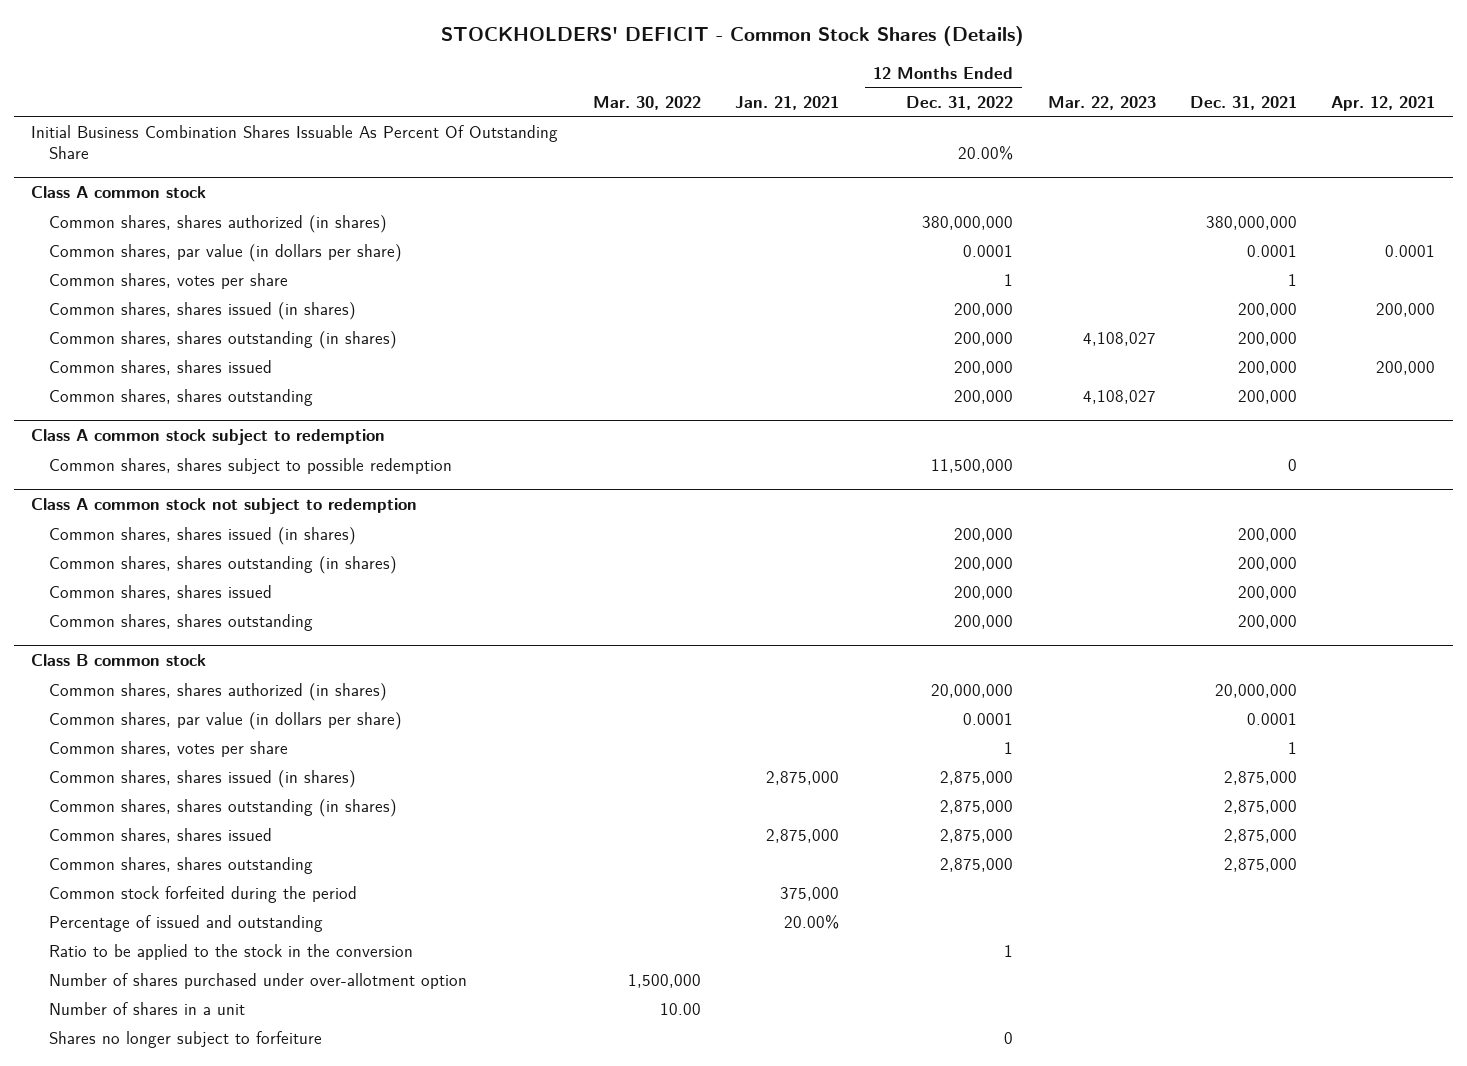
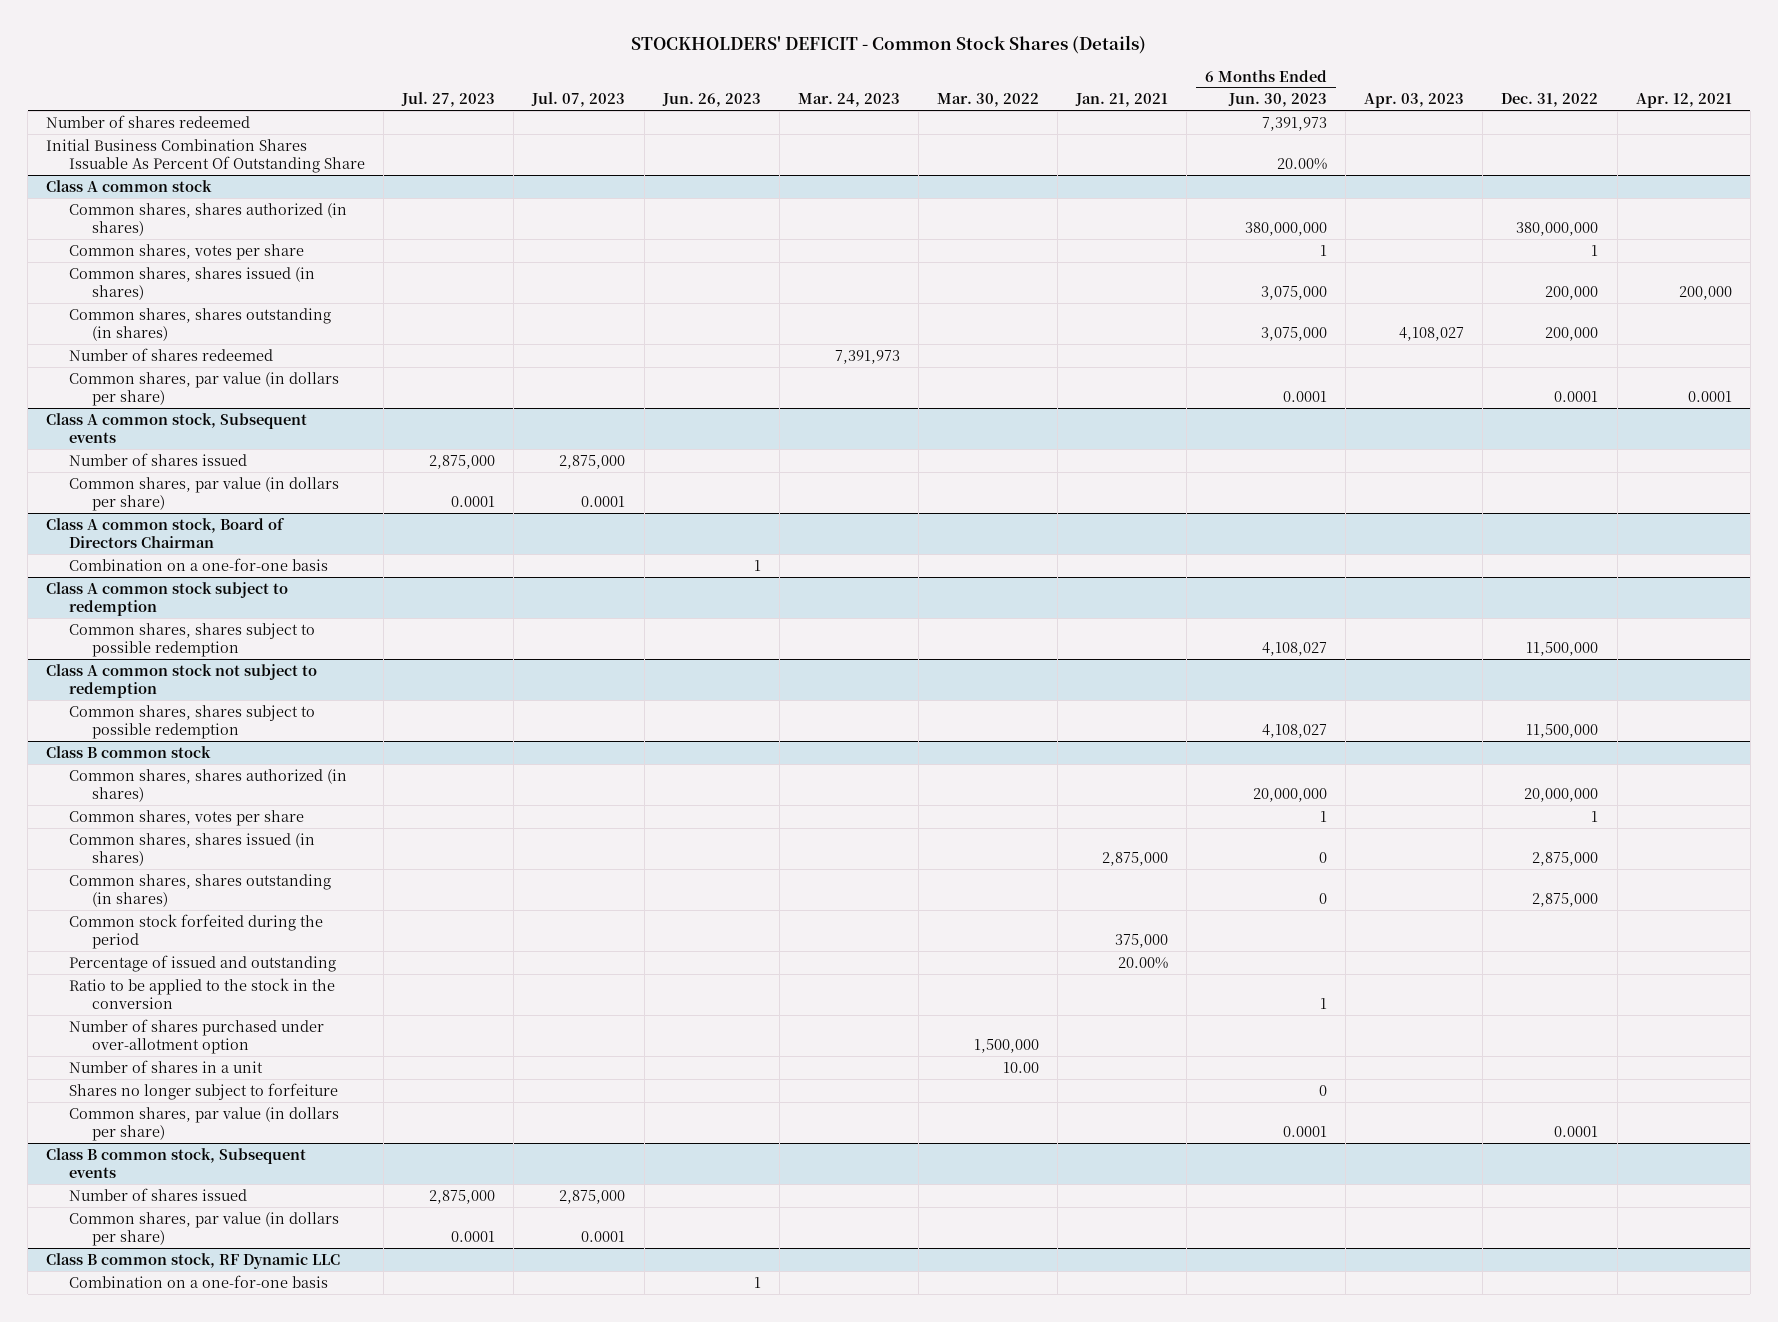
- | Mar. 30, 2022 | Jan. 21, 2021 | 12 Months Ended Dec. 31, 2022 | Mar. 22, 2023 | Dec. 31, 2021 | Apr. 12, 2021
+ | Jul. 27, 2023 | Jul. 07, 2023 | Jun. 26, 2023 | Mar. 24, 2023 | Mar. 30, 2022 | Jan. 21, 2021 | 6 Months Ended Jun. 30, 2023 | Apr. 03, 2023 | Dec. 31, 2022 | Apr. 12, 2021
+ Number of shares redeemed | | | | | | | 7,391,973 | | |
@ Class A common stock
- Common shares, shares issued | | | 200,000 | | 200,000 | 200,000
- Common shares, shares outstanding | | | 200,000 | 4,108,027 | 200,000 |
+ Number of shares redeemed | | | | 7,391,973 | | | | | |
moved down: Common shares, par value (in dollars per share) | | | | | | | 0.0001 | | 0.0001 | 0.0001
+ Class A common stock, Subsequent events
+ Number of shares issued | 2,875,000 | 2,875,000 | | | | | | | |
+ Common shares, par value (in dollars per share) | 0.0001 | 0.0001 | | | | | | | |
+ Class A common stock, Board of Directors Chairman
+ Combination on a one-for-one basis | | | 1 | | | | | | |
@ Class A common stock not subject to redemption
- Common shares, shares issued (in shares) | | | 200,000 | | 200,000 |
- Common shares, shares outstanding (in shares) | | | 200,000 | | 200,000 |
- Common shares, shares issued | | | 200,000 | | 200,000 |
- Common shares, shares outstanding | | | 200,000 | | 200,000 |
+ Common shares, shares subject to possible redemption | | | | | | | 4,108,027 | | 11,500,000 |
@ Class B common stock
- Common shares, shares issued | | 2,875,000 | 2,875,000 | | 2,875,000 |
- Common shares, shares outstanding | | | 2,875,000 | | 2,875,000 |
moved down: Common shares, par value (in dollars per share) | | | | | | | 0.0001 | | 0.0001 |
+ Class B common stock, Subsequent events
+ Number of shares issued | 2,875,000 | 2,875,000 | | | | | | | |
+ Common shares, par value (in dollars per share) | 0.0001 | 0.0001 | | | | | | | |
+ Class B common stock, RF Dynamic LLC
+ Combination on a one-for-one basis | | | 1 | | | | | | |

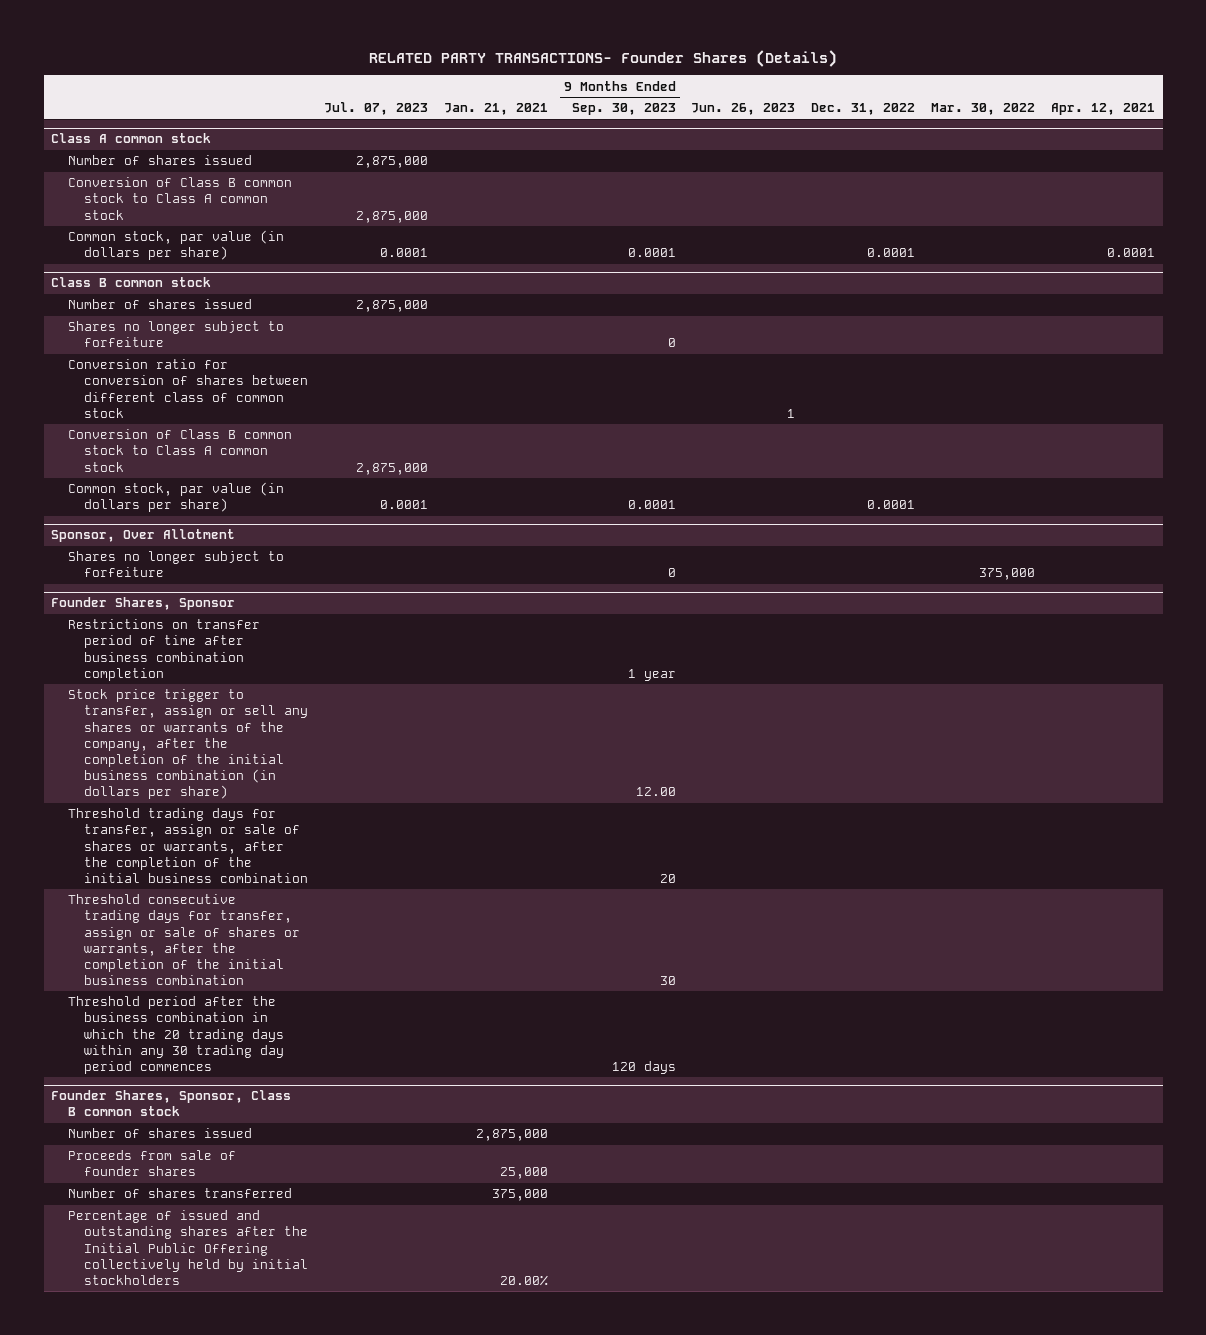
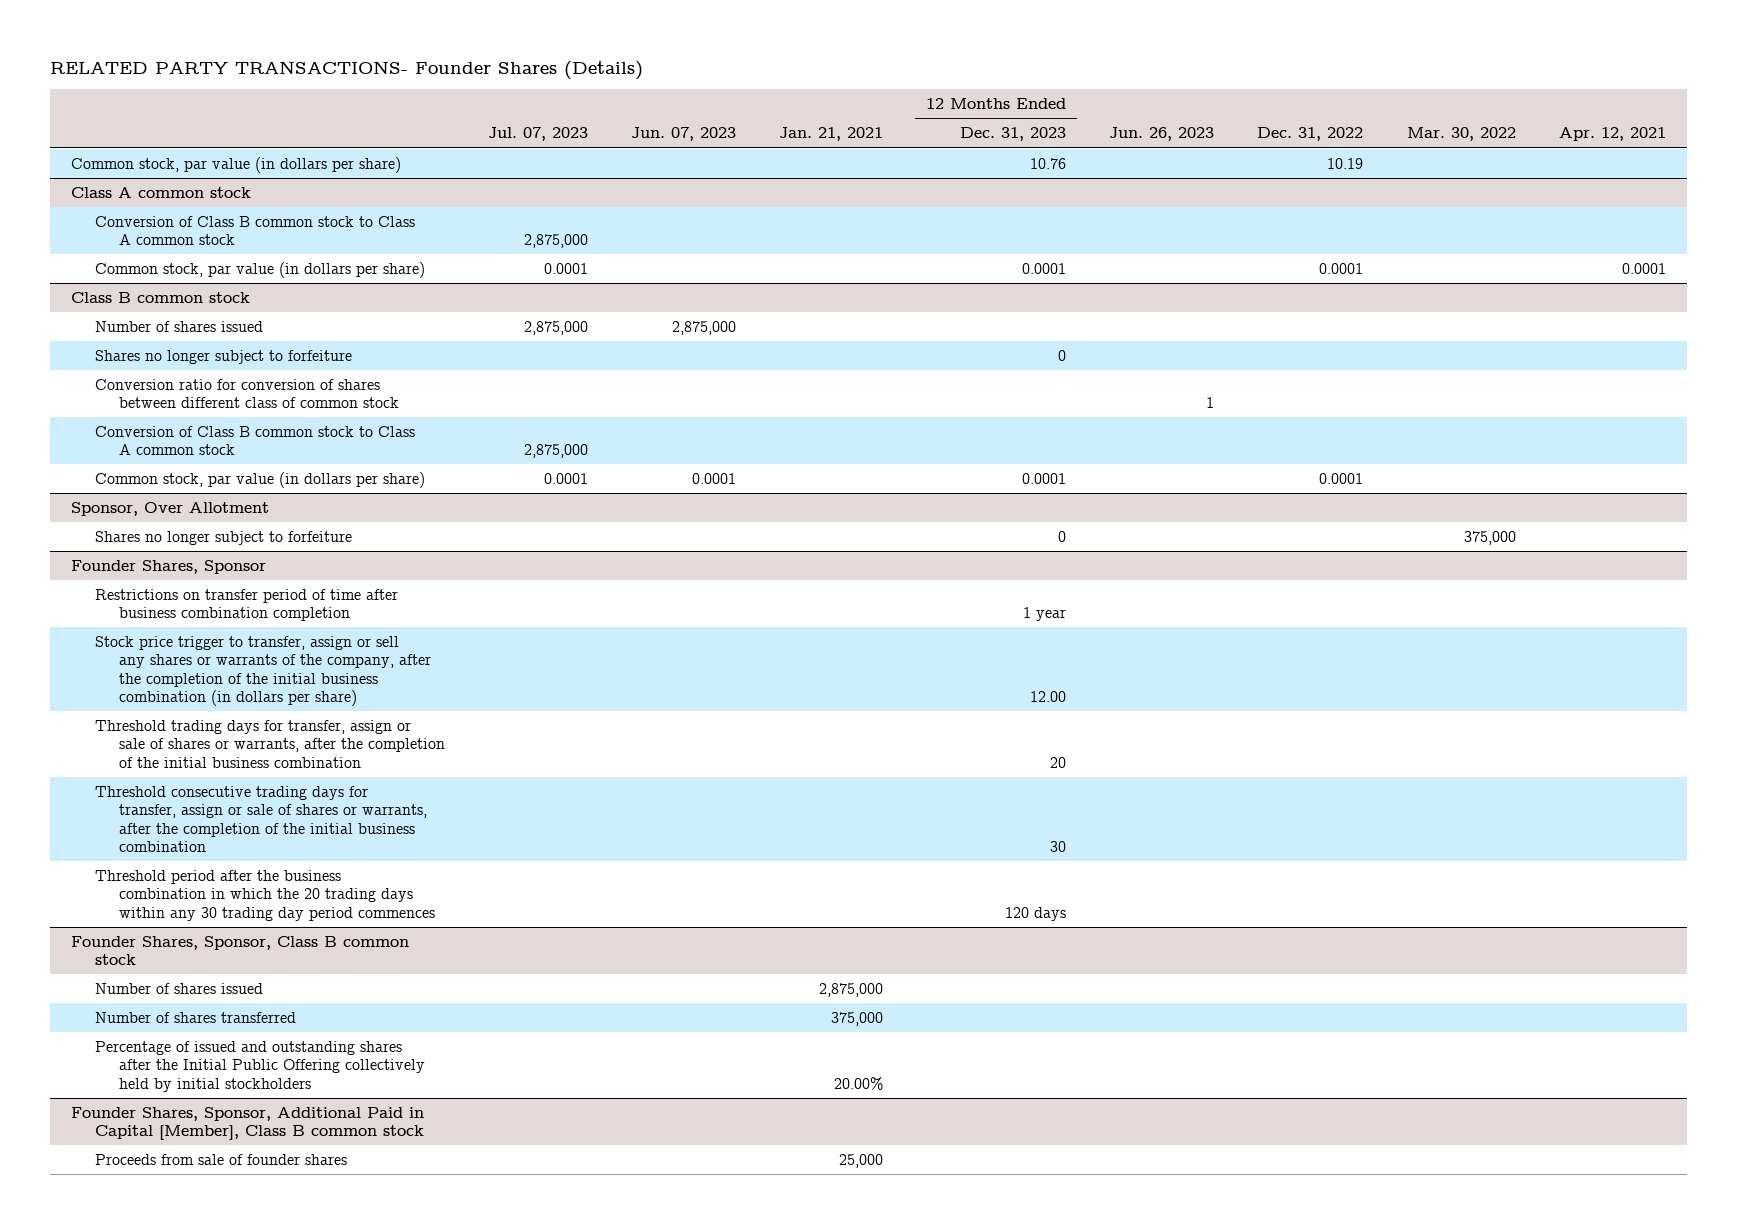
- | Jul. 07, 2023 | Jan. 21, 2021 | 9 Months Ended Sep. 30, 2023 | Jun. 26, 2023 | Dec. 31, 2022 | Mar. 30, 2022 | Apr. 12, 2021
+ | Jul. 07, 2023 | Jun. 07, 2023 | Jan. 21, 2021 | 12 Months Ended Dec. 31, 2023 | Jun. 26, 2023 | Dec. 31, 2022 | Mar. 30, 2022 | Apr. 12, 2021
+ Common stock, par value (in dollars per share) | | | | 10.76 | | 10.19 | |
@ Class A common stock
- Number of shares issued | 2,875,000 | | | | | |
@ Founder Shares, Sponsor, Class B common stock
- Proceeds from sale of founder shares | | 25,000 | | | | |
+ Founder Shares, Sponsor, Additional Paid in Capital [Member], Class B common stock
+ Proceeds from sale of founder shares | | | 25,000 | | | | |

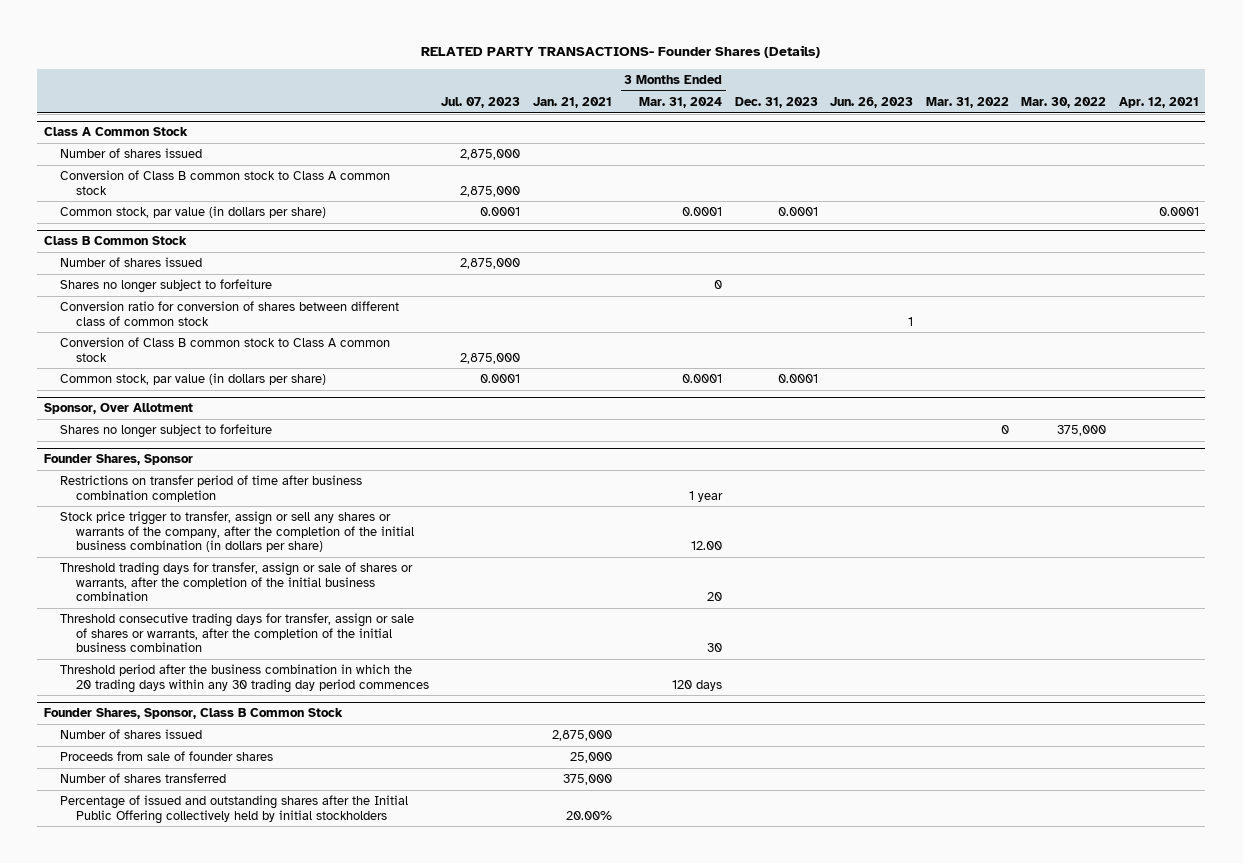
- | Jul. 07, 2023 | Jun. 07, 2023 | Jan. 21, 2021 | 12 Months Ended Dec. 31, 2023 | Jun. 26, 2023 | Dec. 31, 2022 | Mar. 30, 2022 | Apr. 12, 2021
+ | Jul. 07, 2023 | Jan. 21, 2021 | 3 Months Ended Mar. 31, 2024 | Dec. 31, 2023 | Jun. 26, 2023 | Mar. 31, 2022 | Mar. 30, 2022 | Apr. 12, 2021
- Common stock, par value (in dollars per share) | | | | 10.76 | | 10.19 | |
- Class A common stock
+ Class A Common Stock
+ Number of shares issued | 2,875,000 | | | | | | |
- Class B common stock
+ Class B Common Stock
- Founder Shares, Sponsor, Class B common stock
+ Founder Shares, Sponsor, Class B Common Stock
+ Proceeds from sale of founder shares | | 25,000 | | | | | |
- Founder Shares, Sponsor, Additional Paid in Capital [Member], Class B common stock
- Proceeds from sale of founder shares | | | 25,000 | | | | |

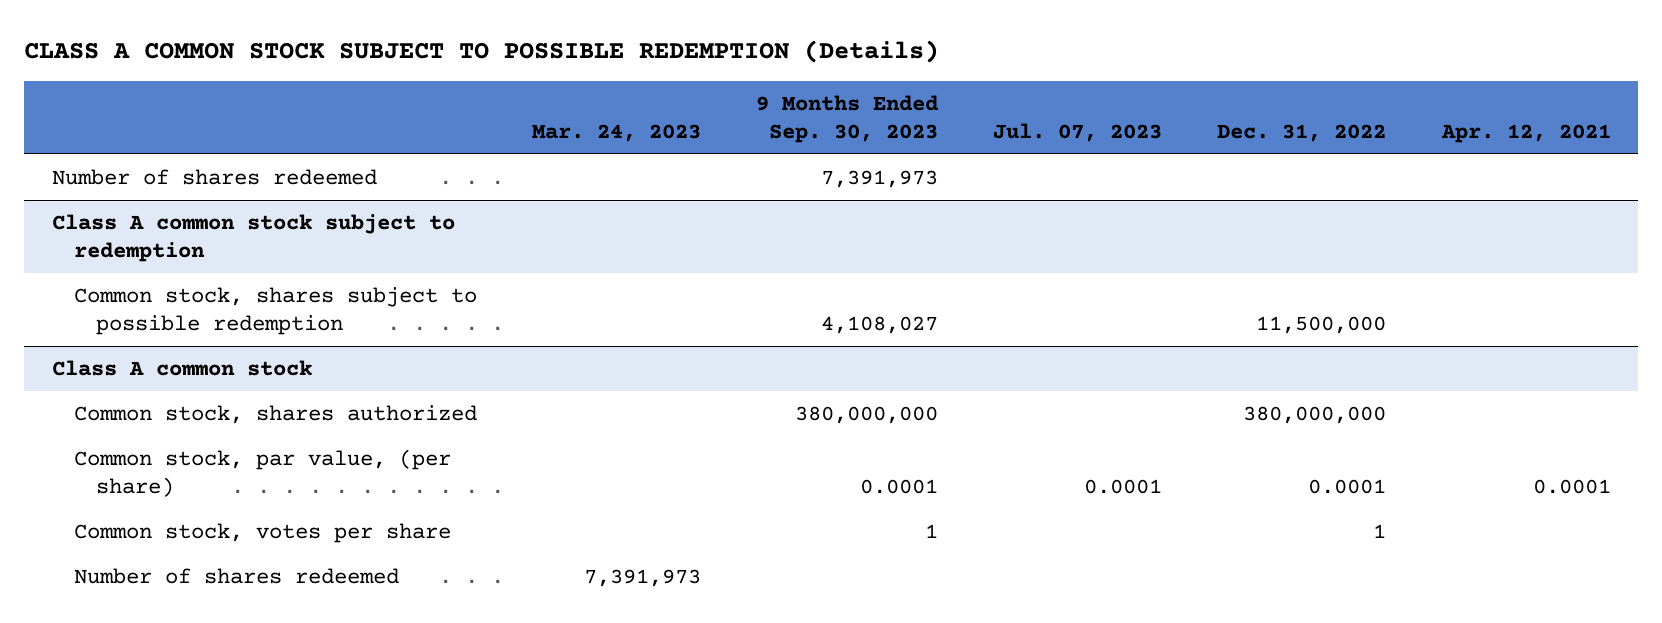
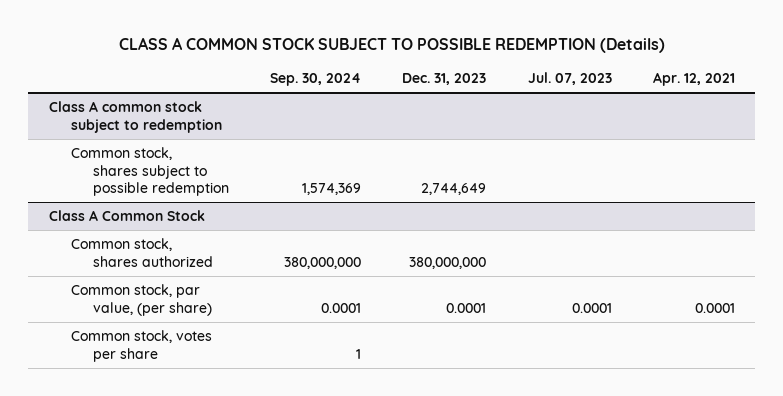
- | Mar. 24, 2023 | 9 Months Ended Sep. 30, 2023 | Jul. 07, 2023 | Dec. 31, 2022 | Apr. 12, 2021
+ | Sep. 30, 2024 | Dec. 31, 2023 | Jul. 07, 2023 | Apr. 12, 2021
- Number of shares redeemed | | 7,391,973 | | |
- Class A common stock
+ Class A Common Stock
- Number of shares redeemed | 7,391,973 | | | |

